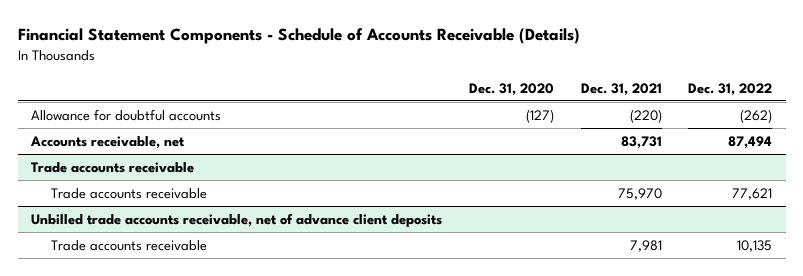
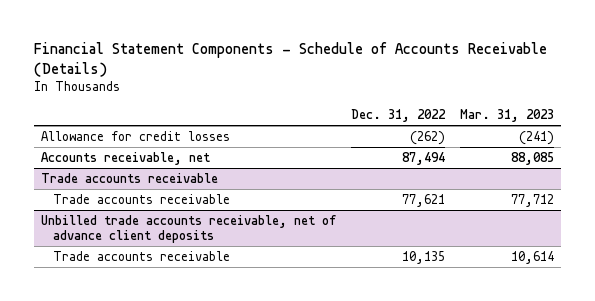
- | Dec. 31, 2020 | Dec. 31, 2021 | Dec. 31, 2022
+ | Dec. 31, 2022 | Mar. 31, 2023
- Allowance for doubtful accounts | (127) | (220) | (262)
+ Allowance for credit losses | (262) | (241)

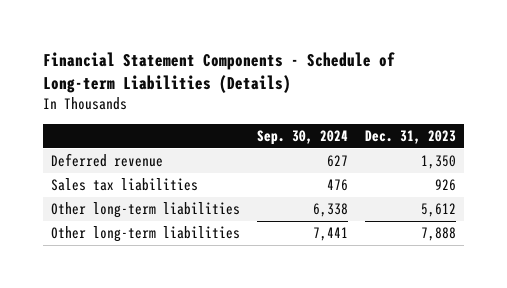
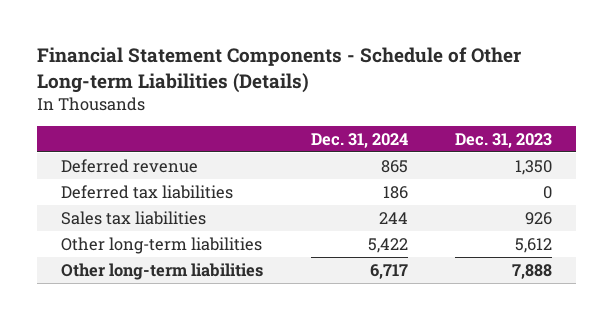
- Financial Statement Components - Schedule of Long-term Liabilities (Details)
+ Financial Statement Components - Schedule of Other Long-term Liabilities (Details)
- | Sep. 30, 2024 | Dec. 31, 2023
+ | Dec. 31, 2024 | Dec. 31, 2023
+ Deferred tax liabilities | 186 | 0

